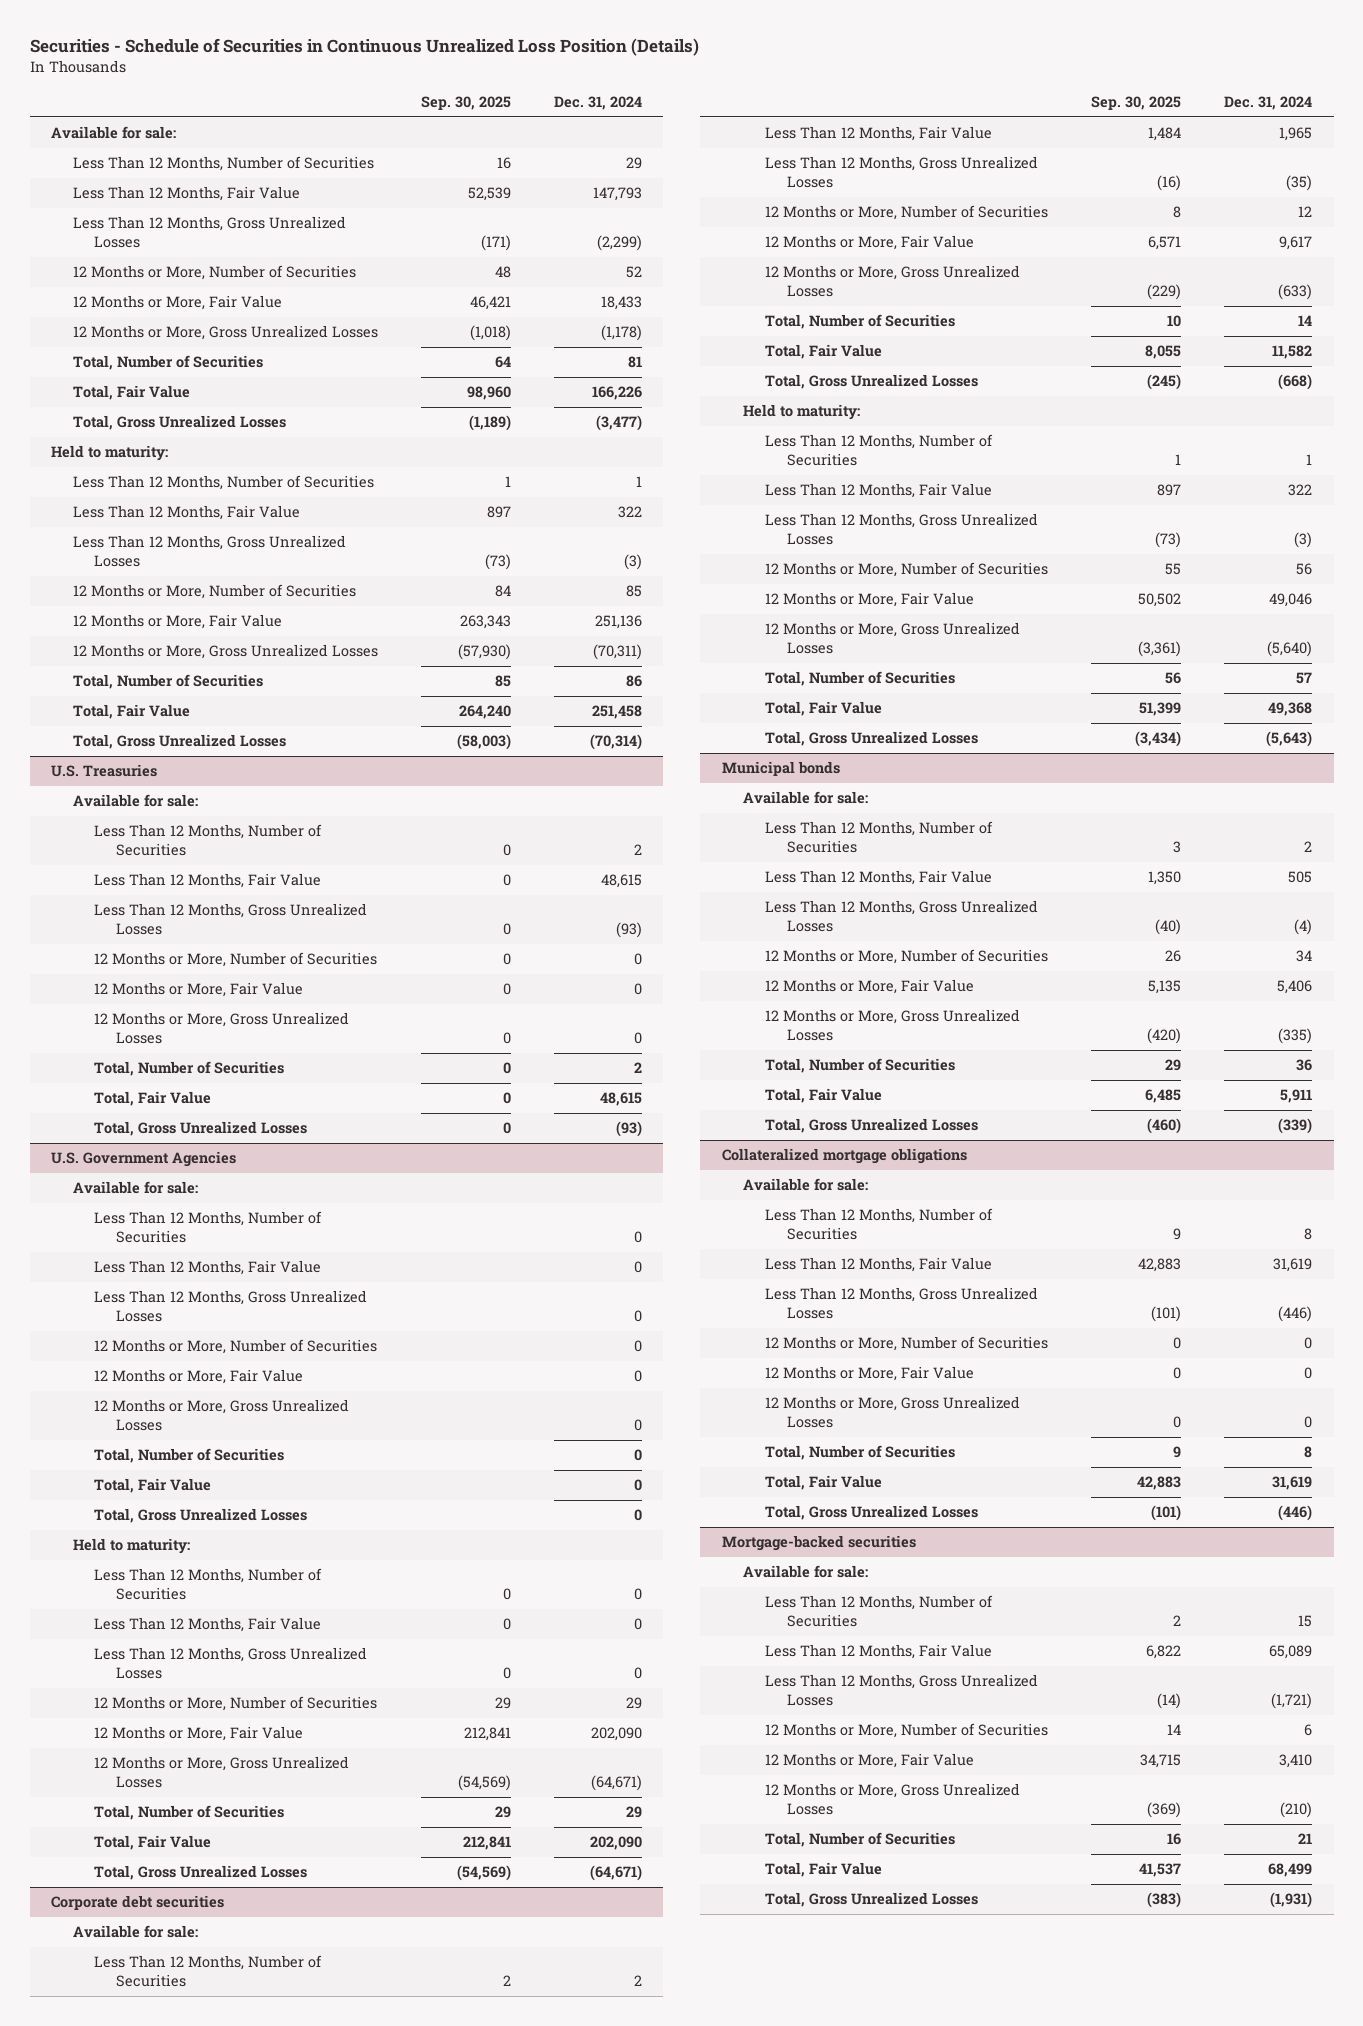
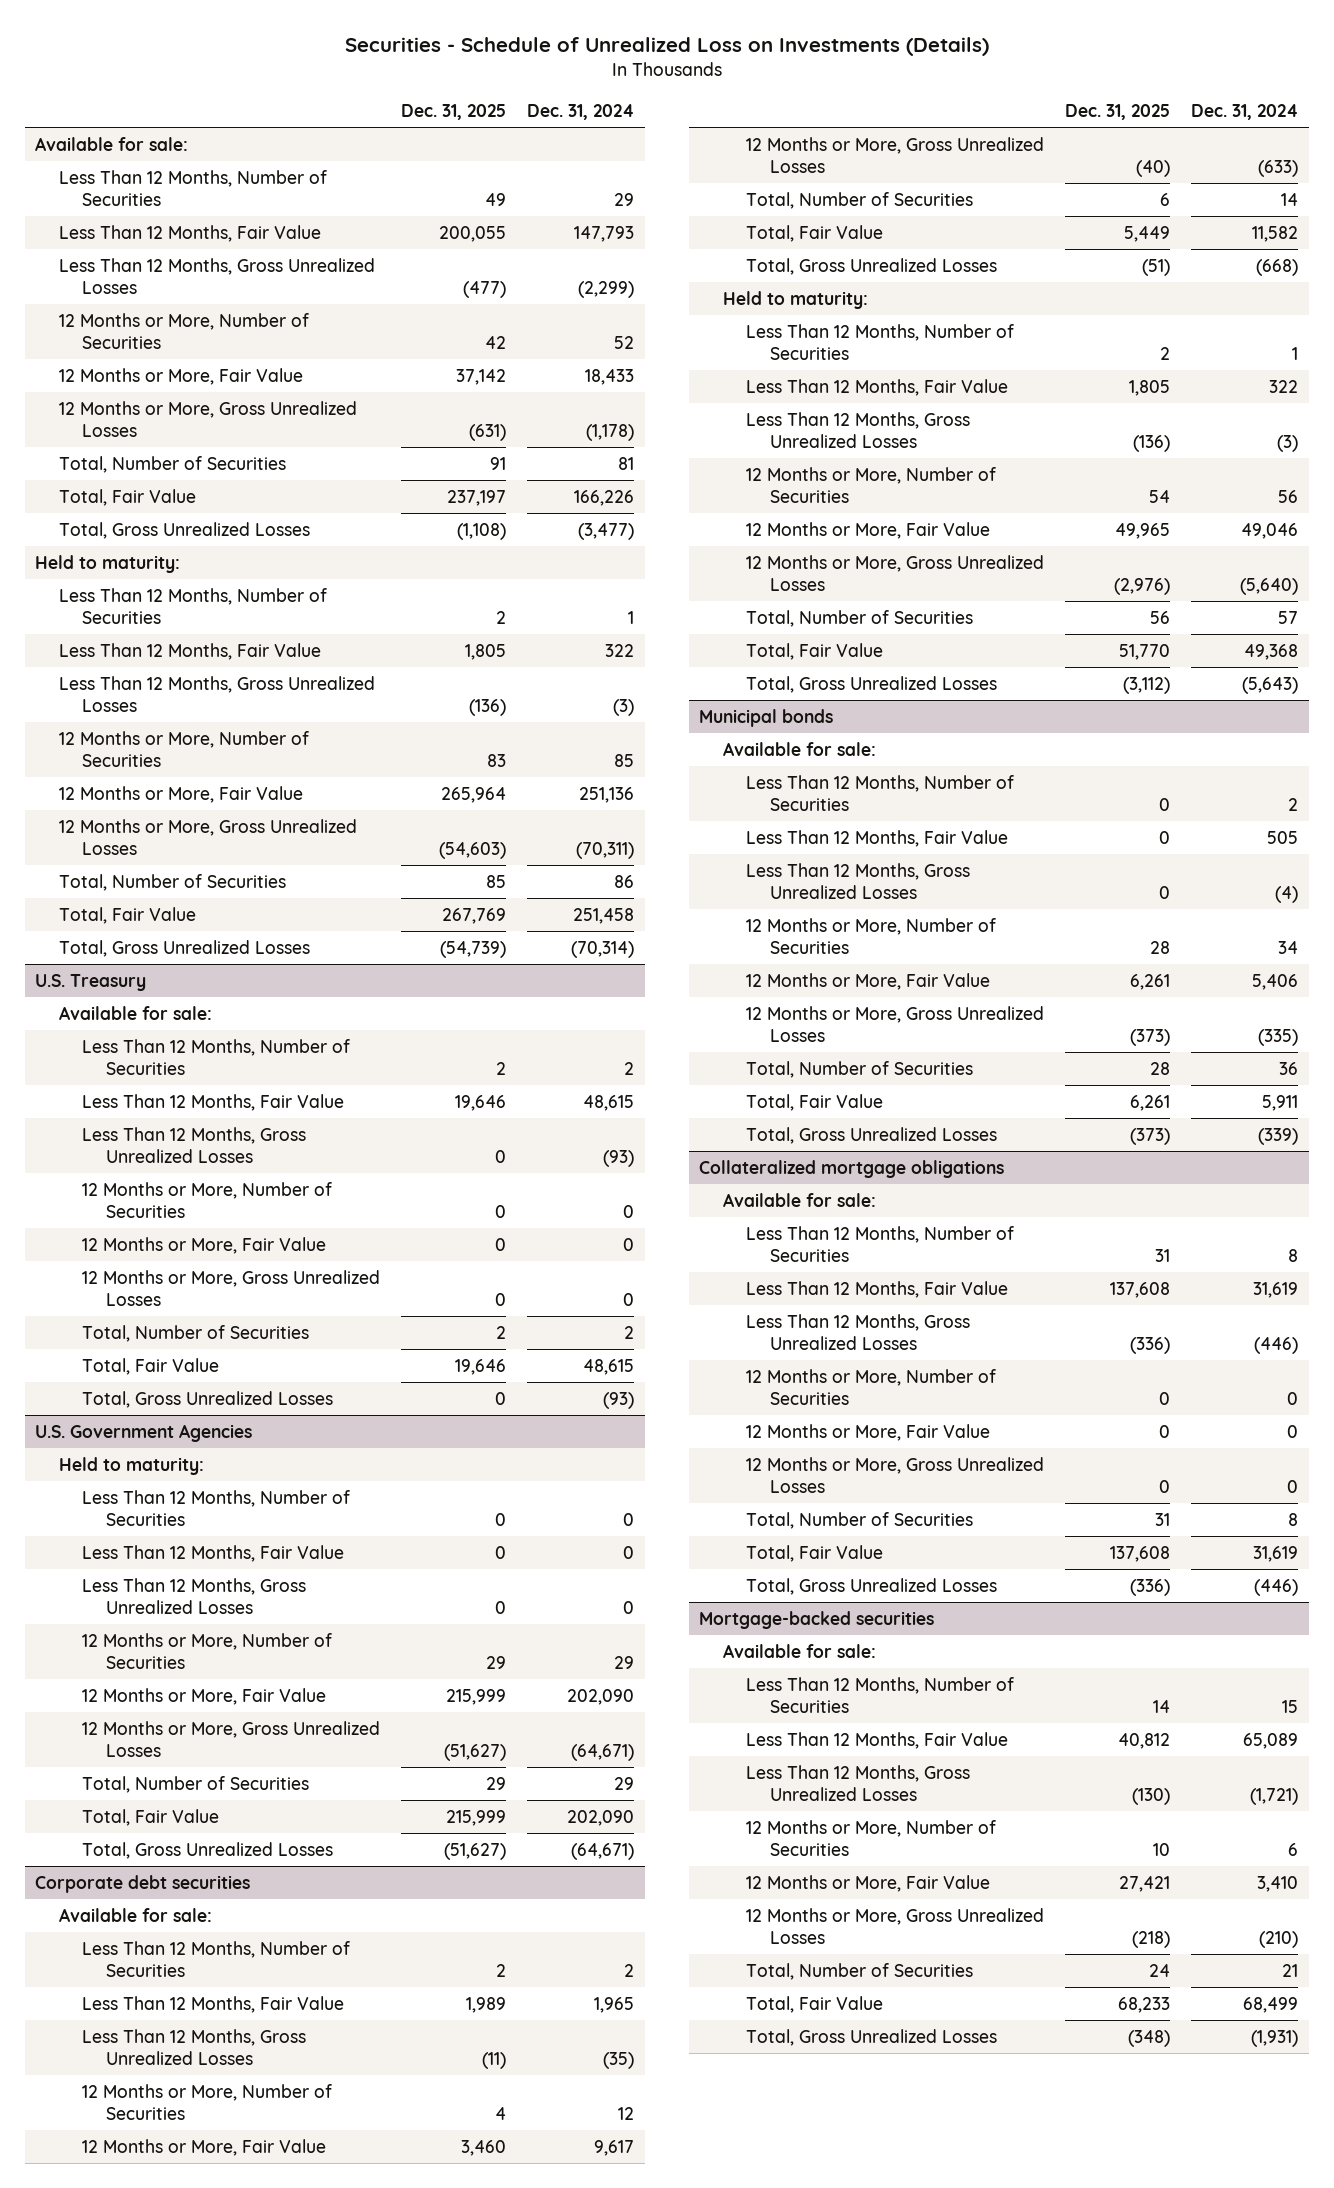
- Securities - Schedule of Securities in Continuous Unrealized Loss Position (Details)
+ Securities - Schedule of Unrealized Loss on Investments (Details)
- | Sep. 30, 2025 | Dec. 31, 2024
+ | Dec. 31, 2025 | Dec. 31, 2024
- U.S. Treasuries
+ U.S. Treasury
@ U.S. Government Agencies
- Available for sale:
- Less Than 12 Months, Number of Securities | | 0
- Less Than 12 Months, Fair Value | | 0
- Less Than 12 Months, Gross Unrealized Losses | | 0
- 12 Months or More, Number of Securities | | 0
- 12 Months or More, Fair Value | | 0
- 12 Months or More, Gross Unrealized Losses | | 0
- Total, Number of Securities | | 0
- Total, Fair Value | | 0
- Total, Gross Unrealized Losses | | 0

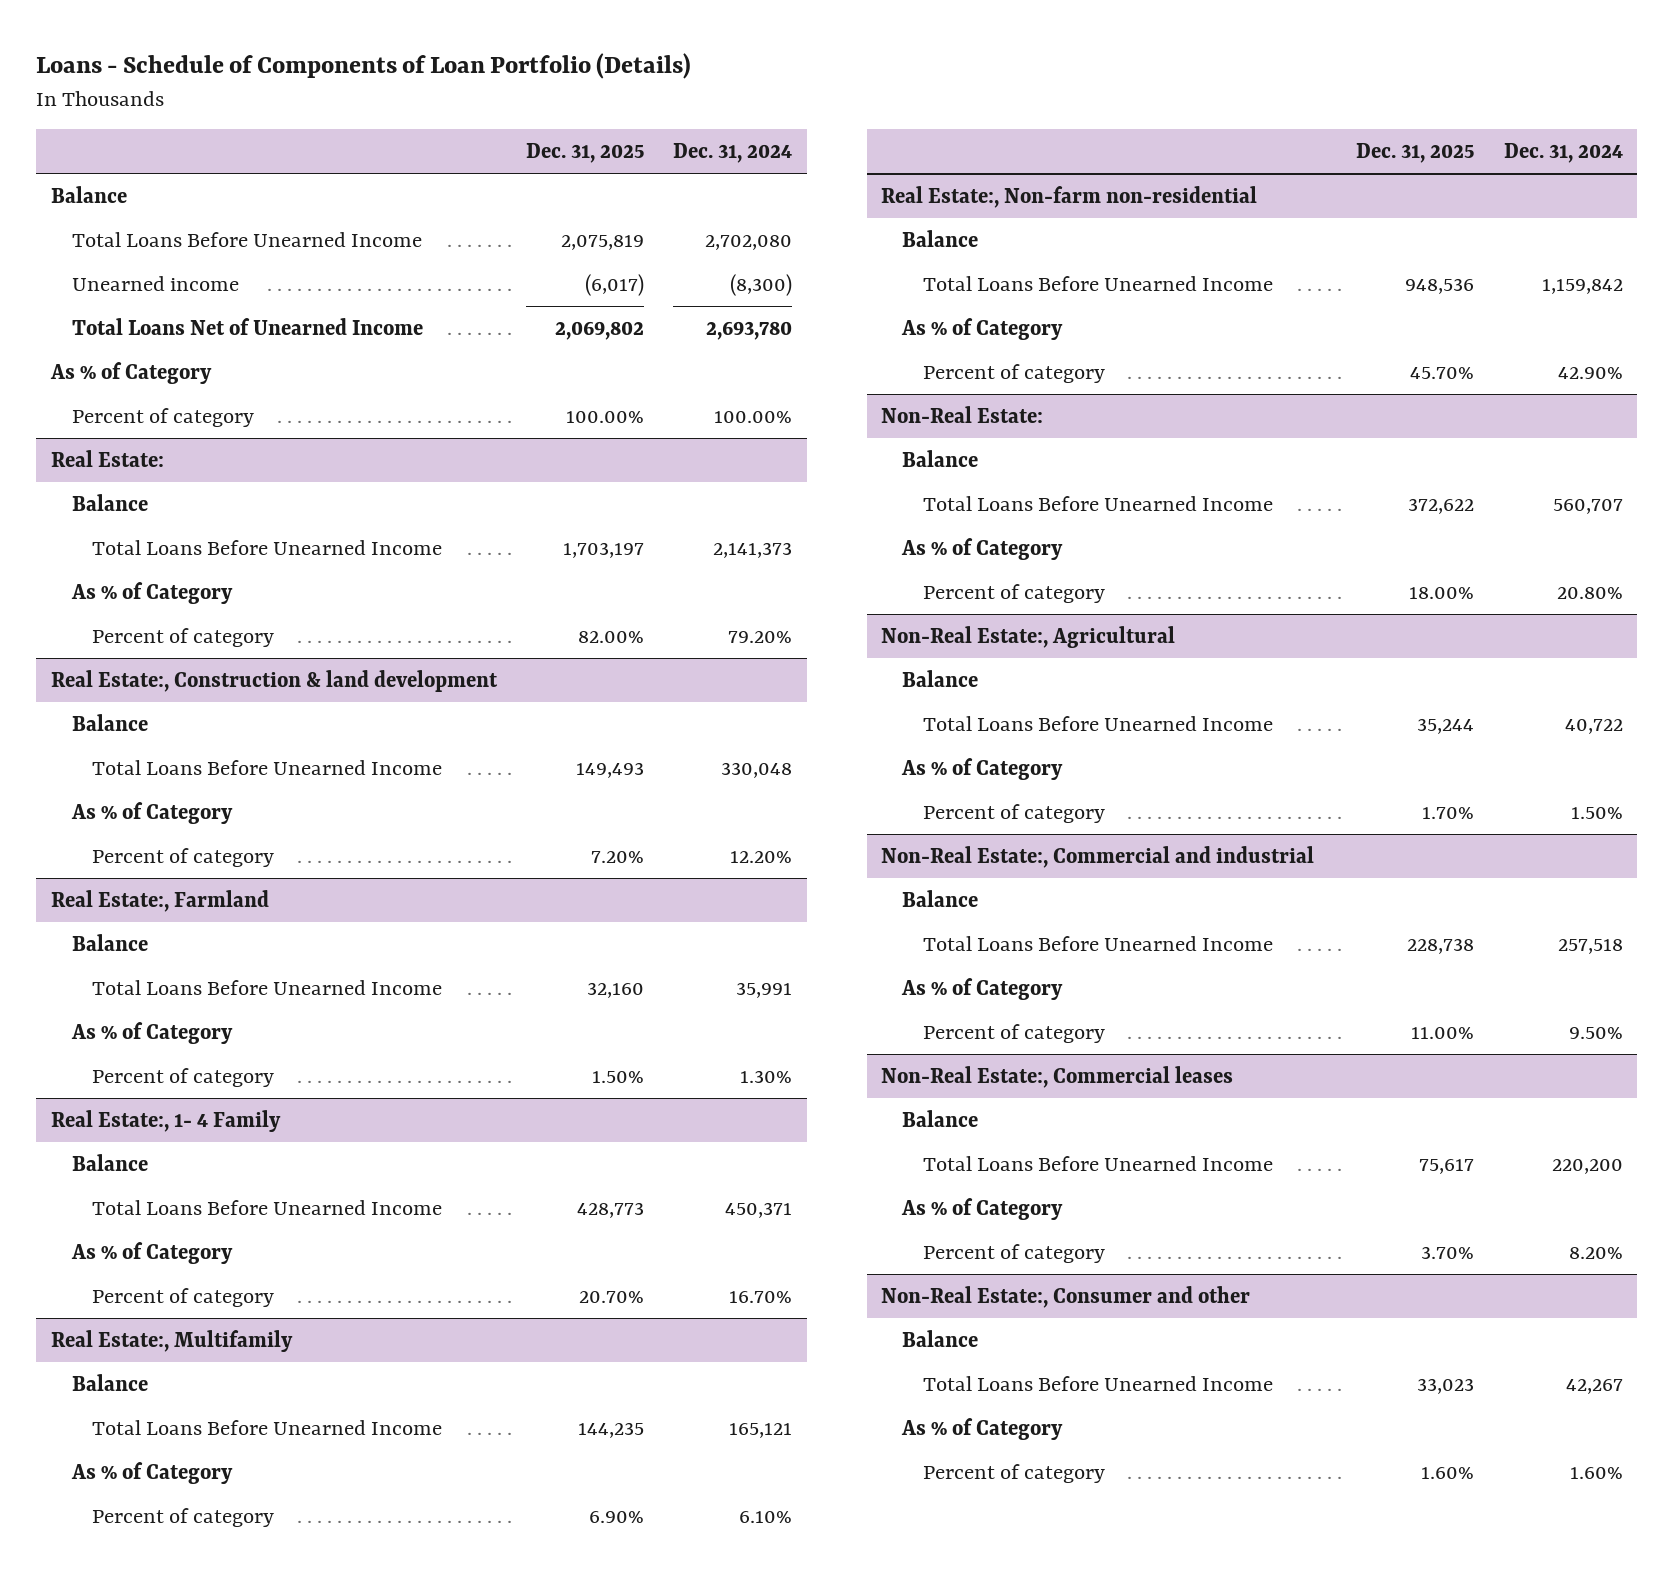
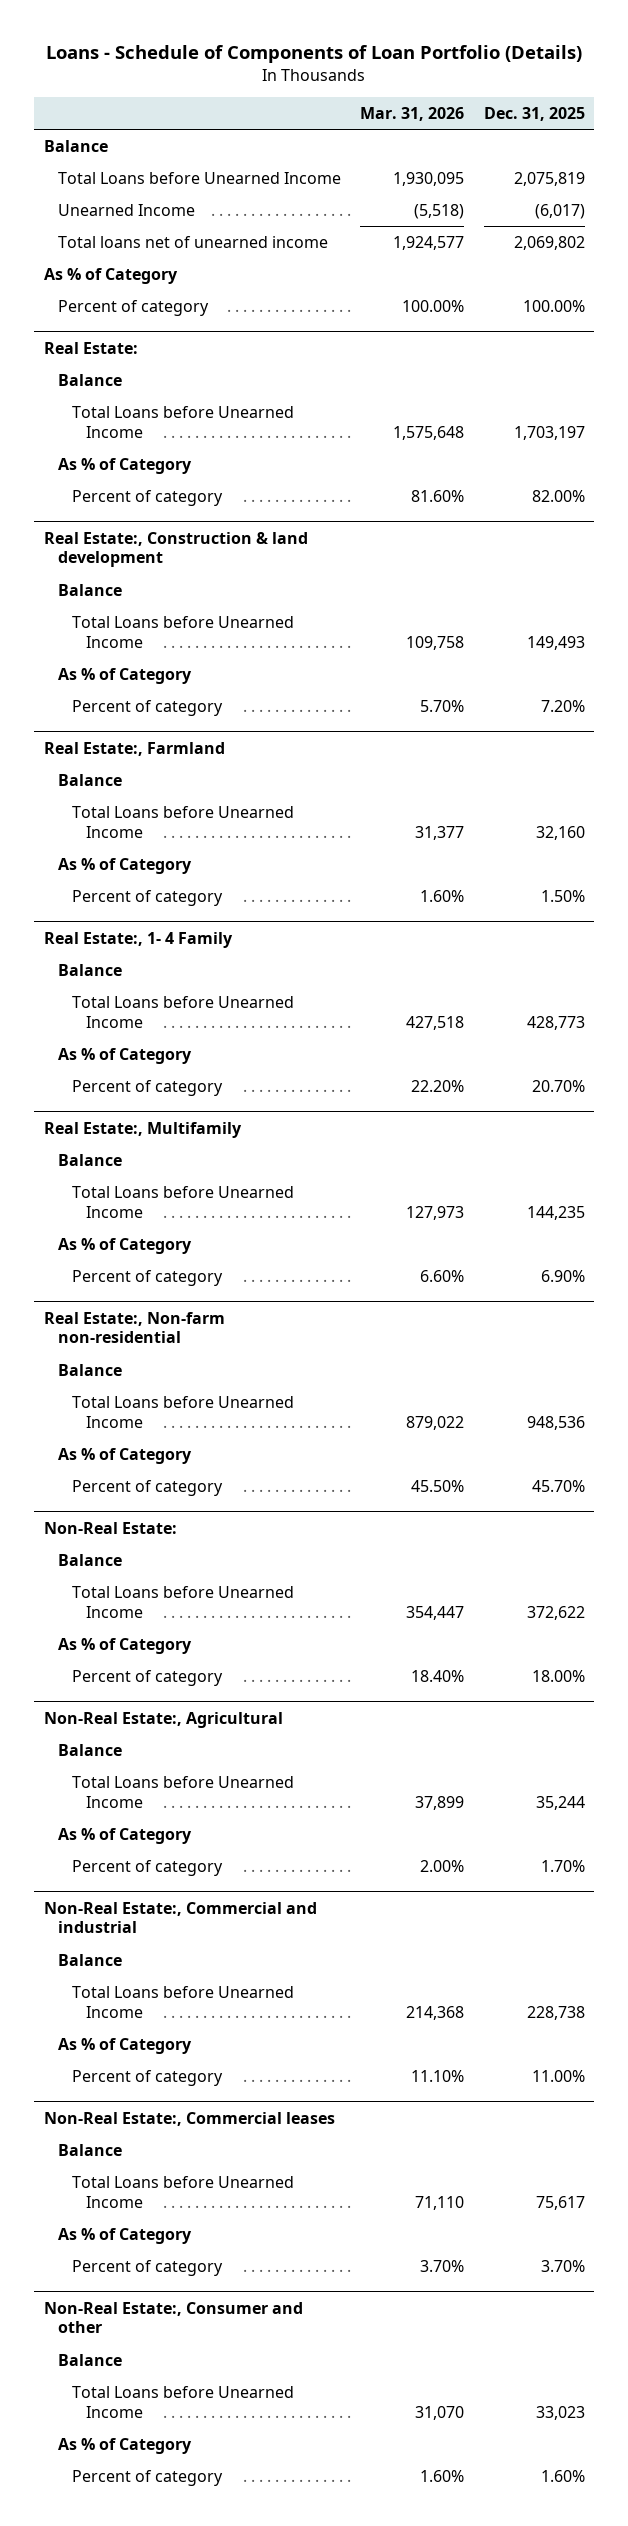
- | Dec. 31, 2025 | Dec. 31, 2024
+ | Mar. 31, 2026 | Dec. 31, 2025
- Total Loans Before Unearned Income | 2,075,819 | 2,702,080
- Unearned income | (6,017) | (8,300)
- Total Loans Net of Unearned Income | 2,069,802 | 2,693,780
+ Total Loans before Unearned Income | 1,930,095 | 2,075,819
+ Unearned Income | (5,518) | (6,017)
+ Total loans net of unearned income | 1,924,577 | 2,069,802
@ Real Estate:
- Total Loans Before Unearned Income | 1,703,197 | 2,141,373
+ Total Loans before Unearned Income | 1,575,648 | 1,703,197
@ Real Estate:, Construction & land development
- Total Loans Before Unearned Income | 149,493 | 330,048
+ Total Loans before Unearned Income | 109,758 | 149,493
@ Real Estate:, Farmland
- Total Loans Before Unearned Income | 32,160 | 35,991
+ Total Loans before Unearned Income | 31,377 | 32,160
@ Real Estate:, 1- 4 Family
- Total Loans Before Unearned Income | 428,773 | 450,371
+ Total Loans before Unearned Income | 427,518 | 428,773
@ Real Estate:, Multifamily
- Total Loans Before Unearned Income | 144,235 | 165,121
+ Total Loans before Unearned Income | 127,973 | 144,235
@ Real Estate:, Non-farm non-residential
- Total Loans Before Unearned Income | 948,536 | 1,159,842
+ Total Loans before Unearned Income | 879,022 | 948,536
@ Non-Real Estate:
- Total Loans Before Unearned Income | 372,622 | 560,707
+ Total Loans before Unearned Income | 354,447 | 372,622
@ Non-Real Estate:, Agricultural
- Total Loans Before Unearned Income | 35,244 | 40,722
+ Total Loans before Unearned Income | 37,899 | 35,244
@ Non-Real Estate:, Commercial and industrial
- Total Loans Before Unearned Income | 228,738 | 257,518
+ Total Loans before Unearned Income | 214,368 | 228,738
@ Non-Real Estate:, Commercial leases
- Total Loans Before Unearned Income | 75,617 | 220,200
+ Total Loans before Unearned Income | 71,110 | 75,617
@ Non-Real Estate:, Consumer and other
- Total Loans Before Unearned Income | 33,023 | 42,267
+ Total Loans before Unearned Income | 31,070 | 33,023

